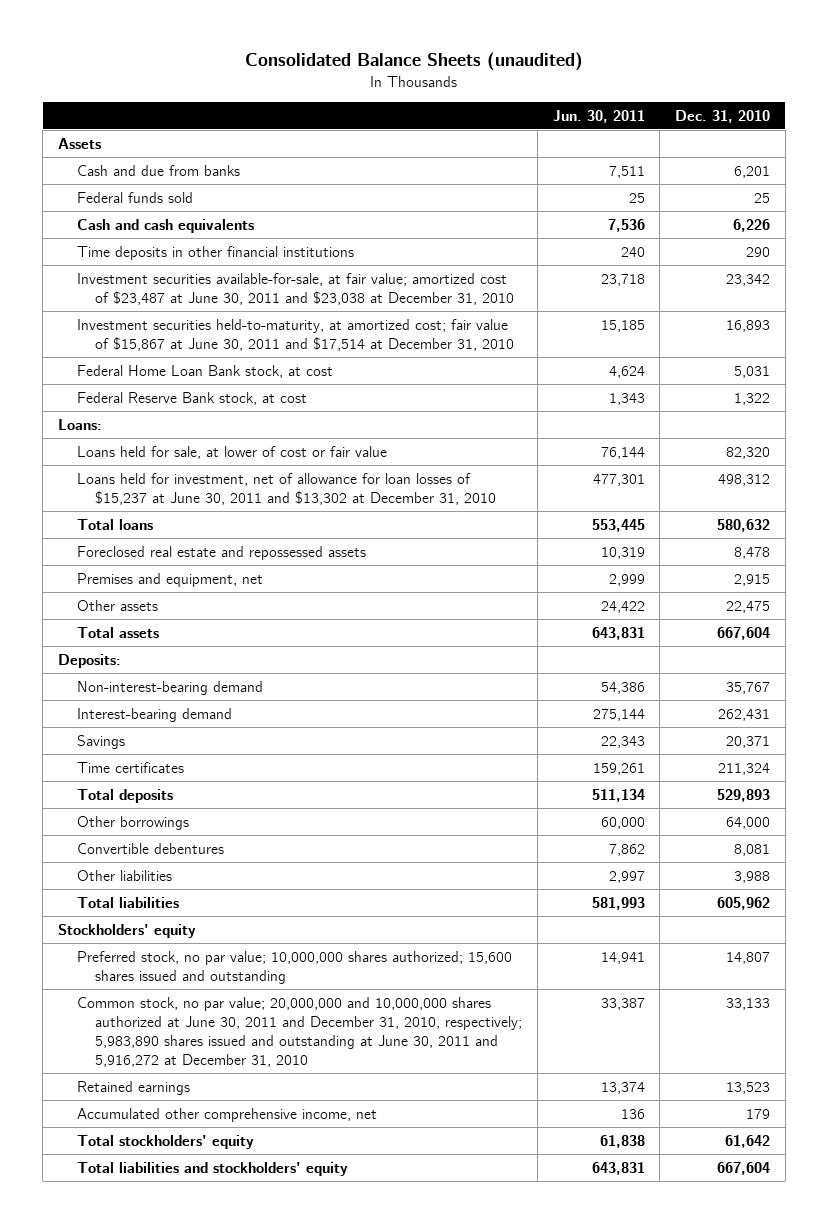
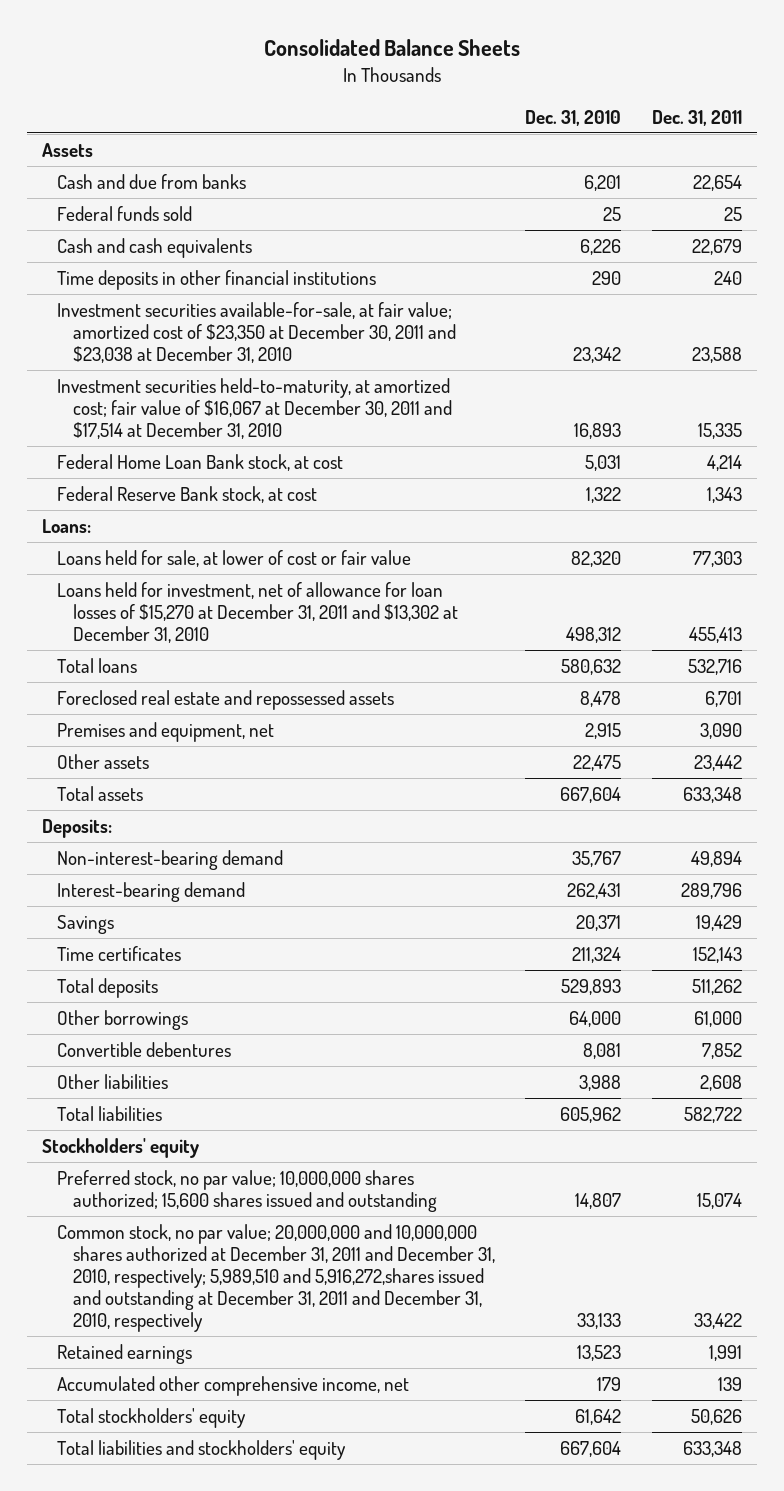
- Consolidated Balance Sheets (unaudited)
+ Consolidated Balance Sheets
- | Jun. 30, 2011 | Dec. 31, 2010
+ | Dec. 31, 2010 | Dec. 31, 2011
- Investment securities available-for-sale, at fair value; amortized cost of $23,487 at June 30, 2011 and $23,038 at December 31, 2010 | 23,718 | 23,342
- Investment securities held-to-maturity, at amortized cost; fair value of $15,867 at June 30, 2011 and $17,514 at December 31, 2010 | 15,185 | 16,893
+ Investment securities available-for-sale, at fair value; amortized cost of $23,350 at December 30, 2011 and $23,038 at December 31, 2010 | 23,342 | 23,588
+ Investment securities held-to-maturity, at amortized cost; fair value of $16,067 at December 30, 2011 and $17,514 at December 31, 2010 | 16,893 | 15,335
- Loans held for investment, net of allowance for loan losses of $15,237 at June 30, 2011 and $13,302 at December 31, 2010 | 477,301 | 498,312
+ Loans held for investment, net of allowance for loan losses of $15,270 at December 31, 2011 and $13,302 at December 31, 2010 | 498,312 | 455,413
- Common stock, no par value; 20,000,000 and 10,000,000 shares authorized at June 30, 2011 and December 31, 2010, respectively; 5,983,890 shares issued and outstanding at June 30, 2011 and 5,916,272 at December 31, 2010 | 33,387 | 33,133
+ Common stock, no par value; 20,000,000 and 10,000,000 shares authorized at December 31, 2011 and December 31, 2010, respectively; 5,989,510 and 5,916,272,shares issued and outstanding at December 31, 2011 and December 31, 2010, respectively | 33,133 | 33,422

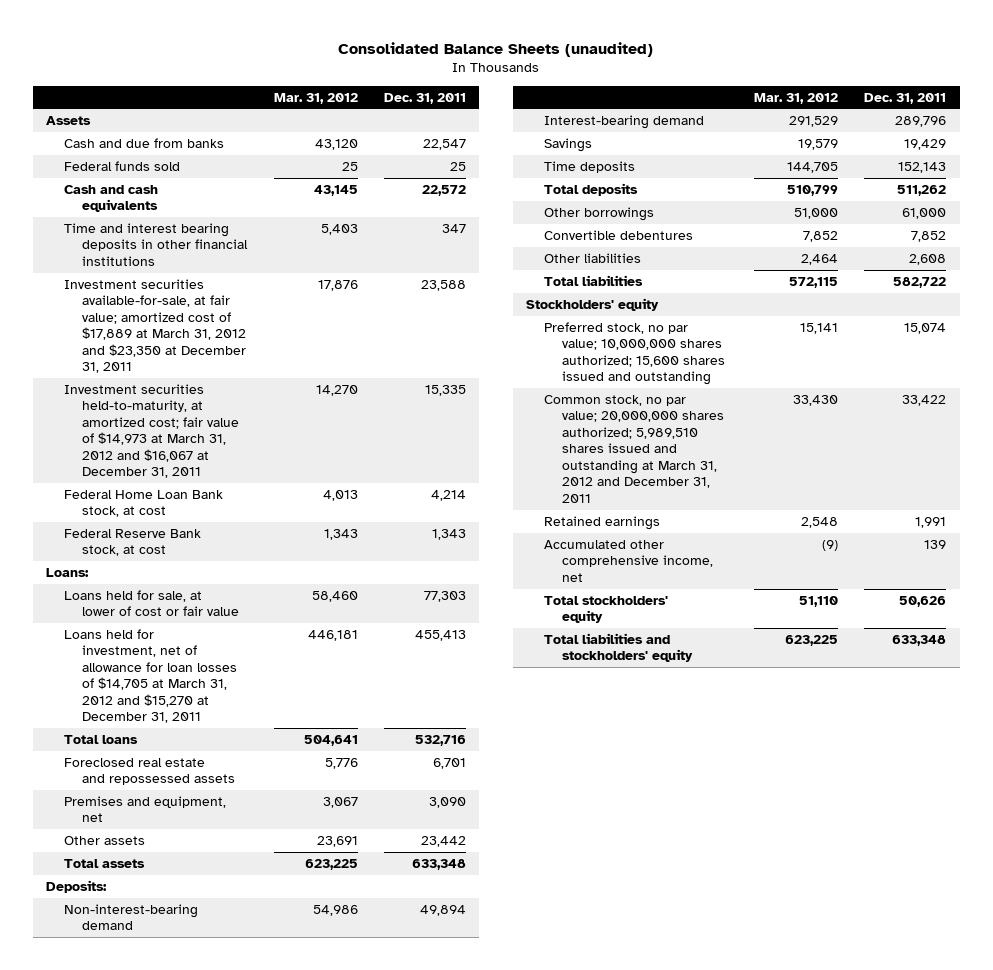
- Consolidated Balance Sheets
+ Consolidated Balance Sheets (unaudited)
- | Dec. 31, 2010 | Dec. 31, 2011
+ | Mar. 31, 2012 | Dec. 31, 2011
- Cash and due from banks | 6,201 | 22,654
+ Cash and due from banks | 43,120 | 22,547
- Cash and cash equivalents | 6,226 | 22,679
- Time deposits in other financial institutions | 290 | 240
- Investment securities available-for-sale, at fair value; amortized cost of $23,350 at December 30, 2011 and $23,038 at December 31, 2010 | 23,342 | 23,588
- Investment securities held-to-maturity, at amortized cost; fair value of $16,067 at December 30, 2011 and $17,514 at December 31, 2010 | 16,893 | 15,335
+ Cash and cash equivalents | 43,145 | 22,572
+ Time and interest bearing deposits in other financial institutions | 5,403 | 347
+ Investment securities available-for-sale, at fair value; amortized cost of $17,889 at March 31, 2012 and $23,350 at December 31, 2011 | 17,876 | 23,588
+ Investment securities held-to-maturity, at amortized cost; fair value of $14,973 at March 31, 2012 and $16,067 at December 31, 2011 | 14,270 | 15,335
- Loans held for investment, net of allowance for loan losses of $15,270 at December 31, 2011 and $13,302 at December 31, 2010 | 498,312 | 455,413
+ Loans held for investment, net of allowance for loan losses of $14,705 at March 31, 2012 and $15,270 at December 31, 2011 | 446,181 | 455,413
- Time certificates | 211,324 | 152,143
+ Time deposits | 144,705 | 152,143
- Common stock, no par value; 20,000,000 and 10,000,000 shares authorized at December 31, 2011 and December 31, 2010, respectively; 5,989,510 and 5,916,272,shares issued and outstanding at December 31, 2011 and December 31, 2010, respectively | 33,133 | 33,422
+ Common stock, no par value; 20,000,000 shares authorized; 5,989,510 shares issued and outstanding at March 31, 2012 and December 31, 2011 | 33,430 | 33,422

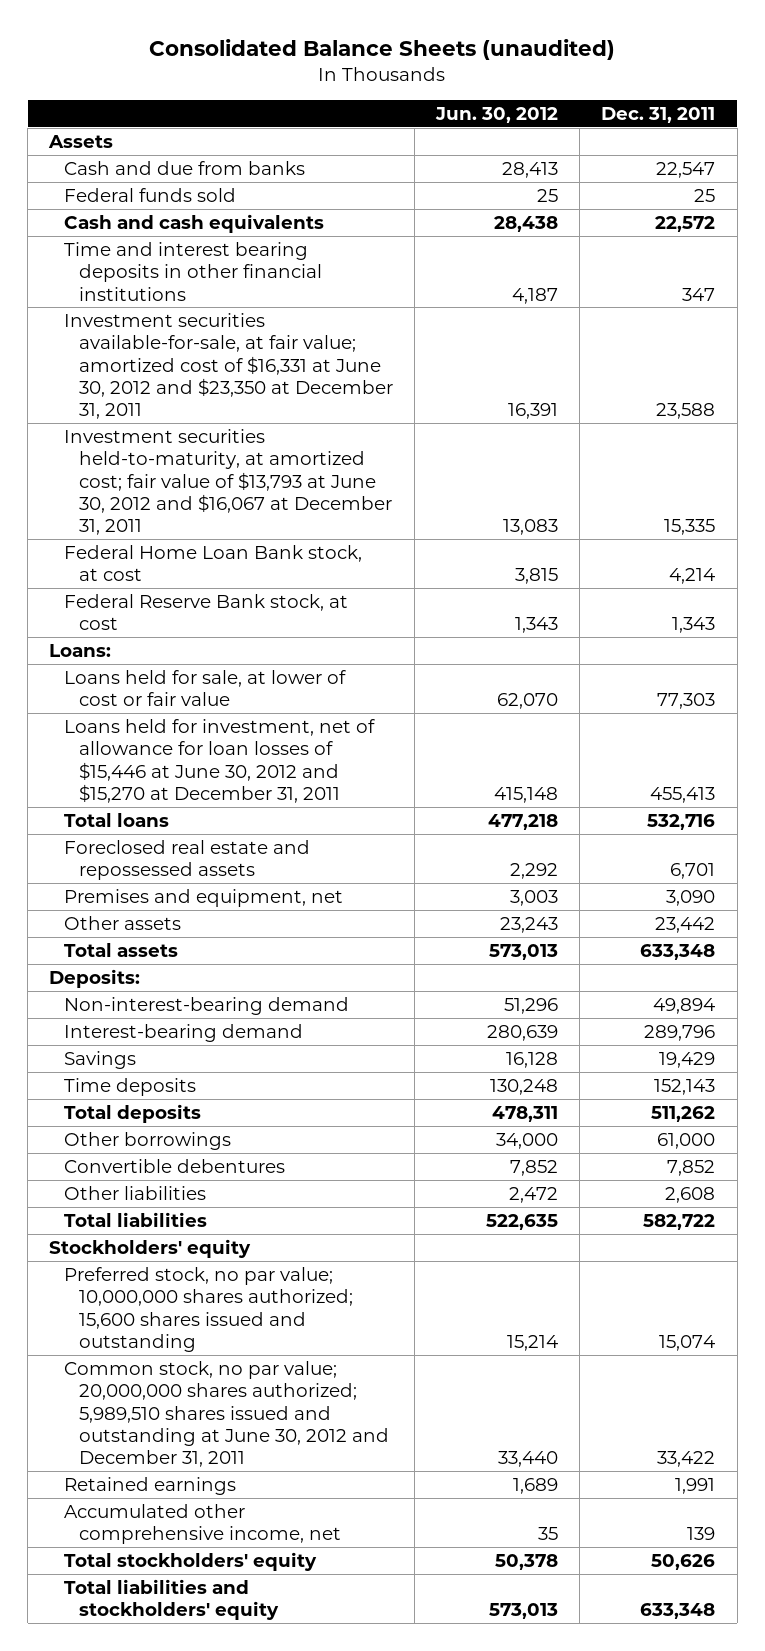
- | Mar. 31, 2012 | Dec. 31, 2011
+ | Jun. 30, 2012 | Dec. 31, 2011
- Investment securities available-for-sale, at fair value; amortized cost of $17,889 at March 31, 2012 and $23,350 at December 31, 2011 | 17,876 | 23,588
- Investment securities held-to-maturity, at amortized cost; fair value of $14,973 at March 31, 2012 and $16,067 at December 31, 2011 | 14,270 | 15,335
+ Investment securities available-for-sale, at fair value; amortized cost of $16,331 at June 30, 2012 and $23,350 at December 31, 2011 | 16,391 | 23,588
+ Investment securities held-to-maturity, at amortized cost; fair value of $13,793 at June 30, 2012 and $16,067 at December 31, 2011 | 13,083 | 15,335
- Loans held for investment, net of allowance for loan losses of $14,705 at March 31, 2012 and $15,270 at December 31, 2011 | 446,181 | 455,413
+ Loans held for investment, net of allowance for loan losses of $15,446 at June 30, 2012 and $15,270 at December 31, 2011 | 415,148 | 455,413
- Common stock, no par value; 20,000,000 shares authorized; 5,989,510 shares issued and outstanding at March 31, 2012 and December 31, 2011 | 33,430 | 33,422
+ Common stock, no par value; 20,000,000 shares authorized; 5,989,510 shares issued and outstanding at June 30, 2012 and December 31, 2011 | 33,440 | 33,422

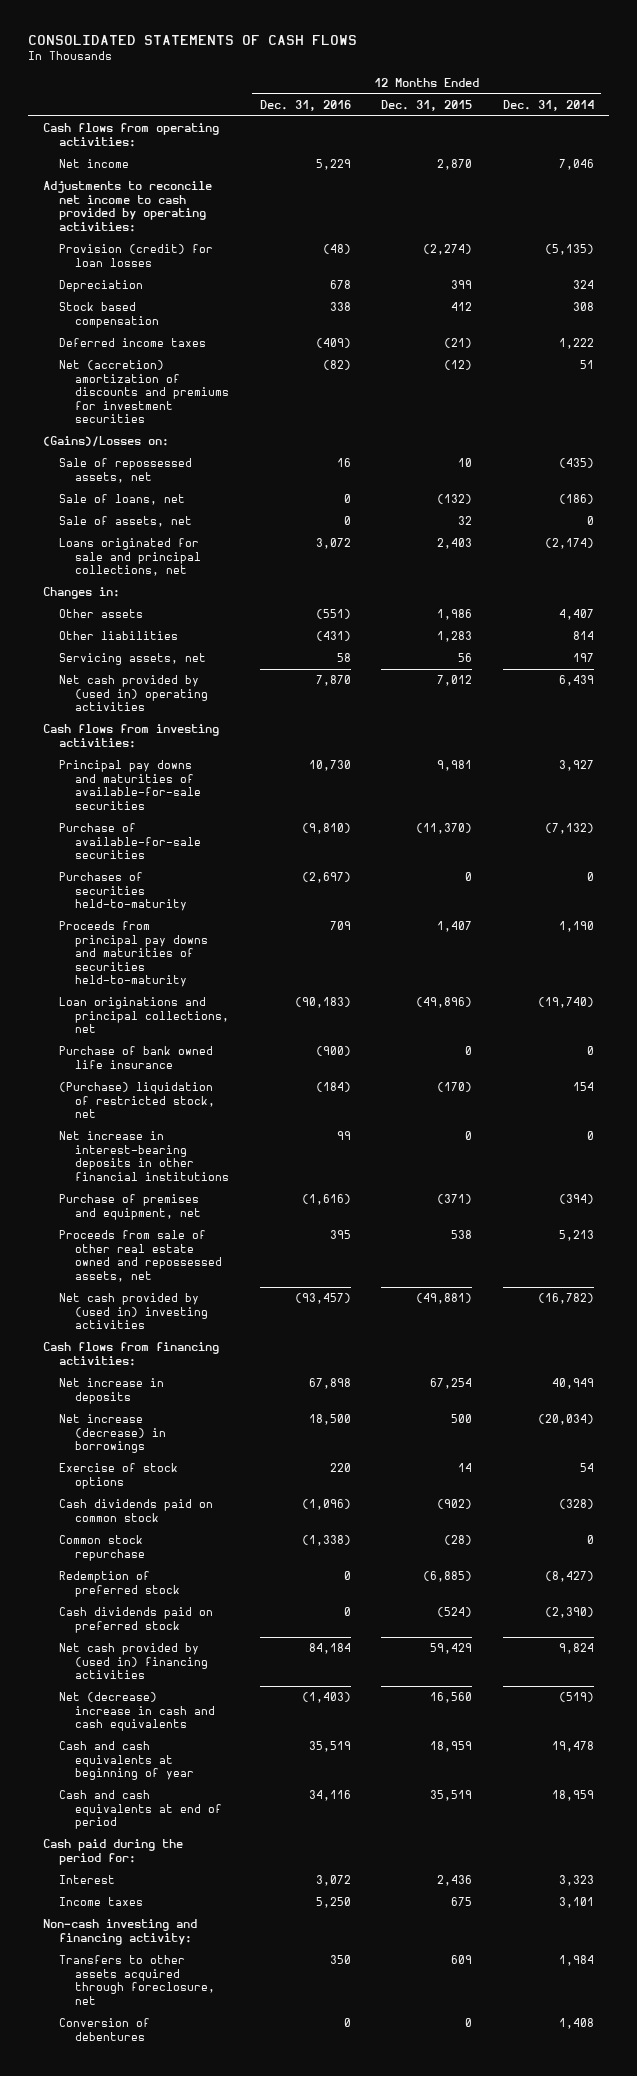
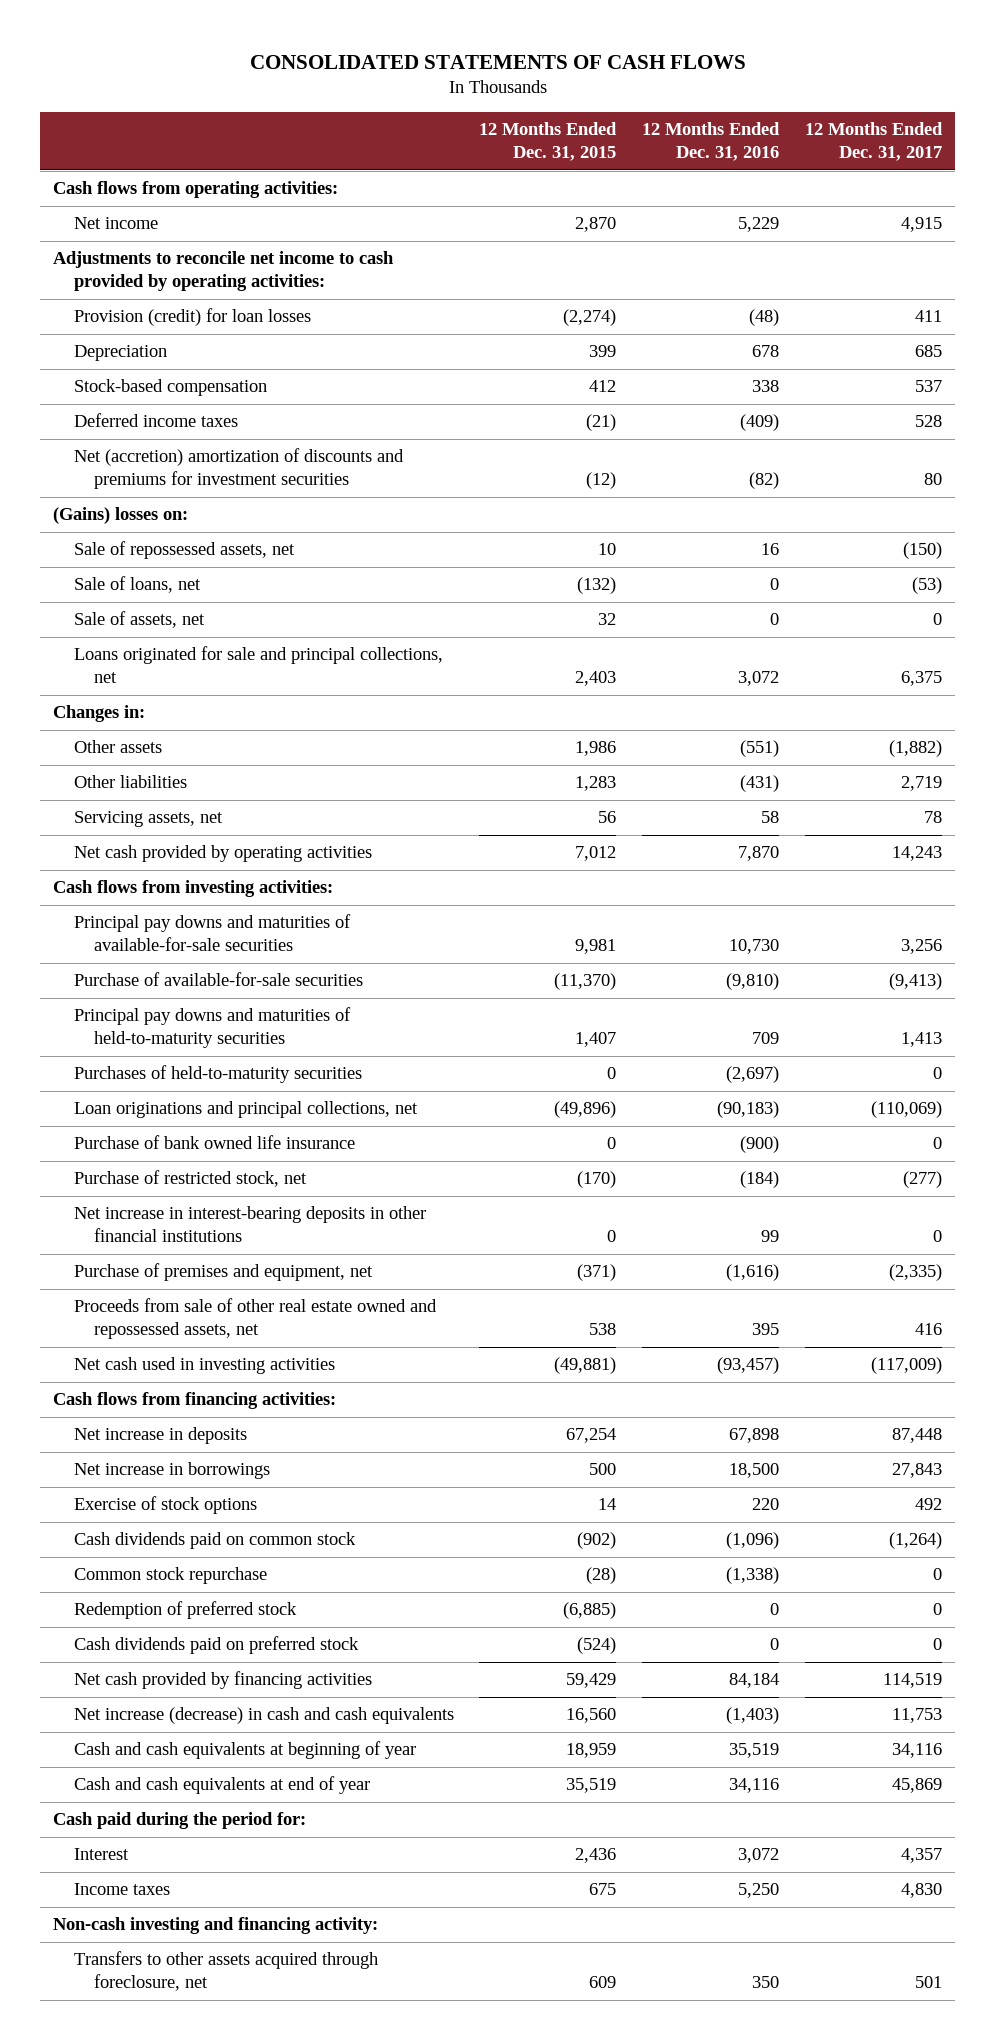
- | 12 Months Ended Dec. 31, 2016 | 12 Months Ended Dec. 31, 2015 | 12 Months Ended Dec. 31, 2014
+ | 12 Months Ended Dec. 31, 2015 | 12 Months Ended Dec. 31, 2016 | 12 Months Ended Dec. 31, 2017
- Stock based compensation | 338 | 412 | 308
+ Stock-based compensation | 412 | 338 | 537
- (Gains)/Losses on:
+ (Gains) losses on:
- Net cash provided by (used in) operating activities | 7,870 | 7,012 | 6,439
+ Net cash provided by operating activities | 7,012 | 7,870 | 14,243
- Purchases of securities held-to-maturity | (2,697) | 0 | 0
- Proceeds from principal pay downs and maturities of securities held-to-maturity | 709 | 1,407 | 1,190
+ Principal pay downs and maturities of held-to-maturity securities | 1,407 | 709 | 1,413
+ Purchases of held-to-maturity securities | 0 | (2,697) | 0
- (Purchase) liquidation of restricted stock, net | (184) | (170) | 154
+ Purchase of restricted stock, net | (170) | (184) | (277)
- Net cash provided by (used in) investing activities | (93,457) | (49,881) | (16,782)
+ Net cash used in investing activities | (49,881) | (93,457) | (117,009)
- Net increase (decrease) in borrowings | 18,500 | 500 | (20,034)
+ Net increase in borrowings | 500 | 18,500 | 27,843
- Net cash provided by (used in) financing activities | 84,184 | 59,429 | 9,824
- Net (decrease) increase in cash and cash equivalents | (1,403) | 16,560 | (519)
+ Net cash provided by financing activities | 59,429 | 84,184 | 114,519
+ Net increase (decrease) in cash and cash equivalents | 16,560 | (1,403) | 11,753
- Cash and cash equivalents at end of period | 34,116 | 35,519 | 18,959
+ Cash and cash equivalents at end of year | 35,519 | 34,116 | 45,869
- Conversion of debentures | 0 | 0 | 1,408

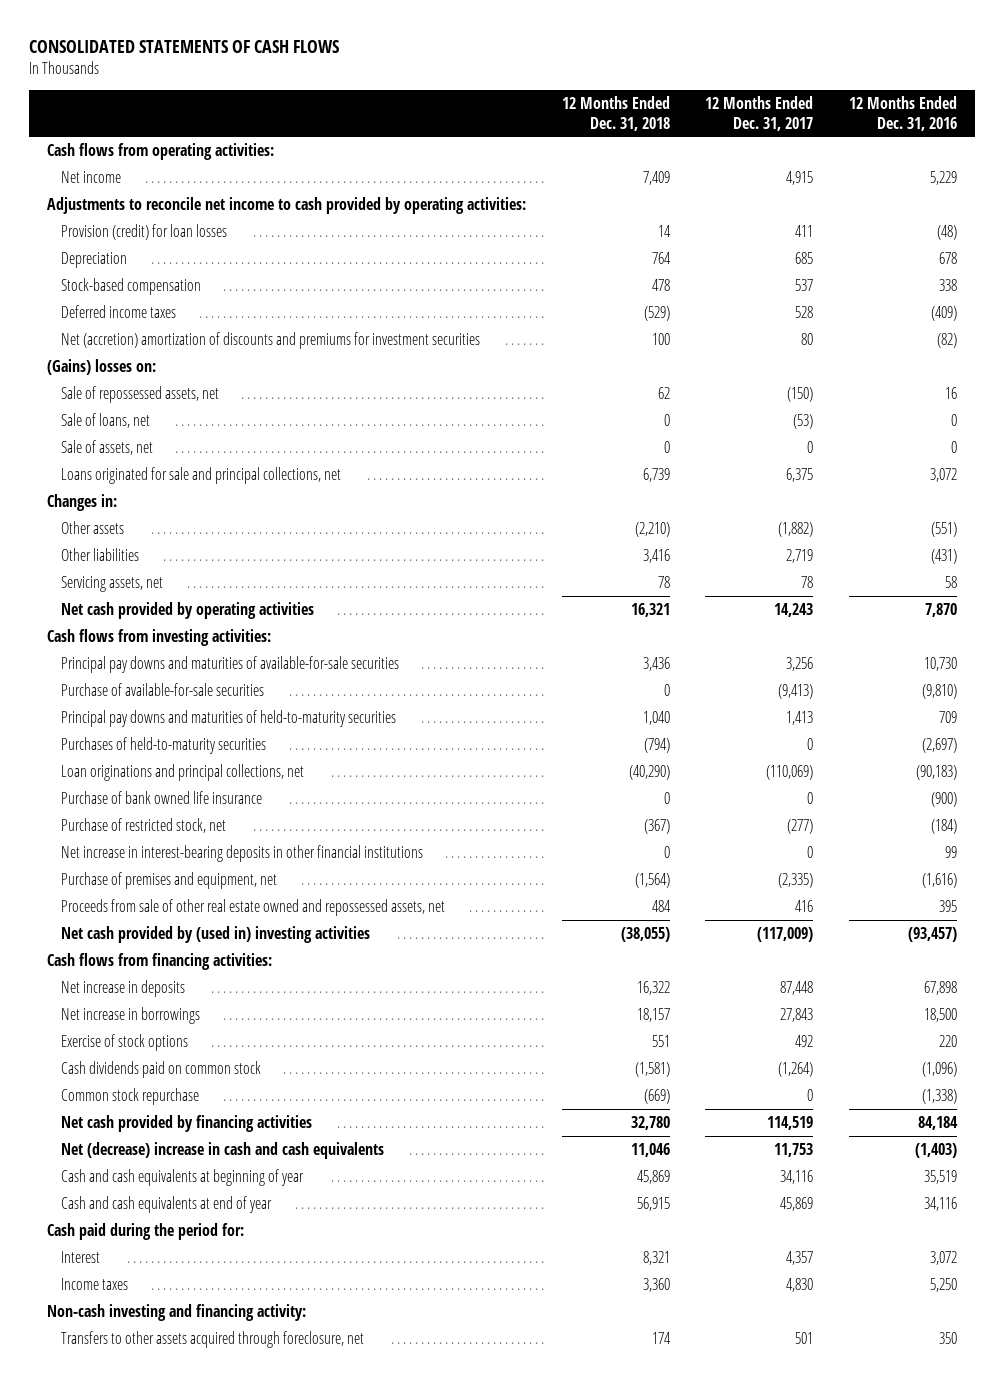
- | 12 Months Ended Dec. 31, 2015 | 12 Months Ended Dec. 31, 2016 | 12 Months Ended Dec. 31, 2017
+ | 12 Months Ended Dec. 31, 2018 | 12 Months Ended Dec. 31, 2017 | 12 Months Ended Dec. 31, 2016
- Net cash used in investing activities | (49,881) | (93,457) | (117,009)
+ Net cash provided by (used in) investing activities | (38,055) | (117,009) | (93,457)
- Redemption of preferred stock | (6,885) | 0 | 0
- Cash dividends paid on preferred stock | (524) | 0 | 0
- Net increase (decrease) in cash and cash equivalents | 16,560 | (1,403) | 11,753
+ Net (decrease) increase in cash and cash equivalents | 11,046 | 11,753 | (1,403)

